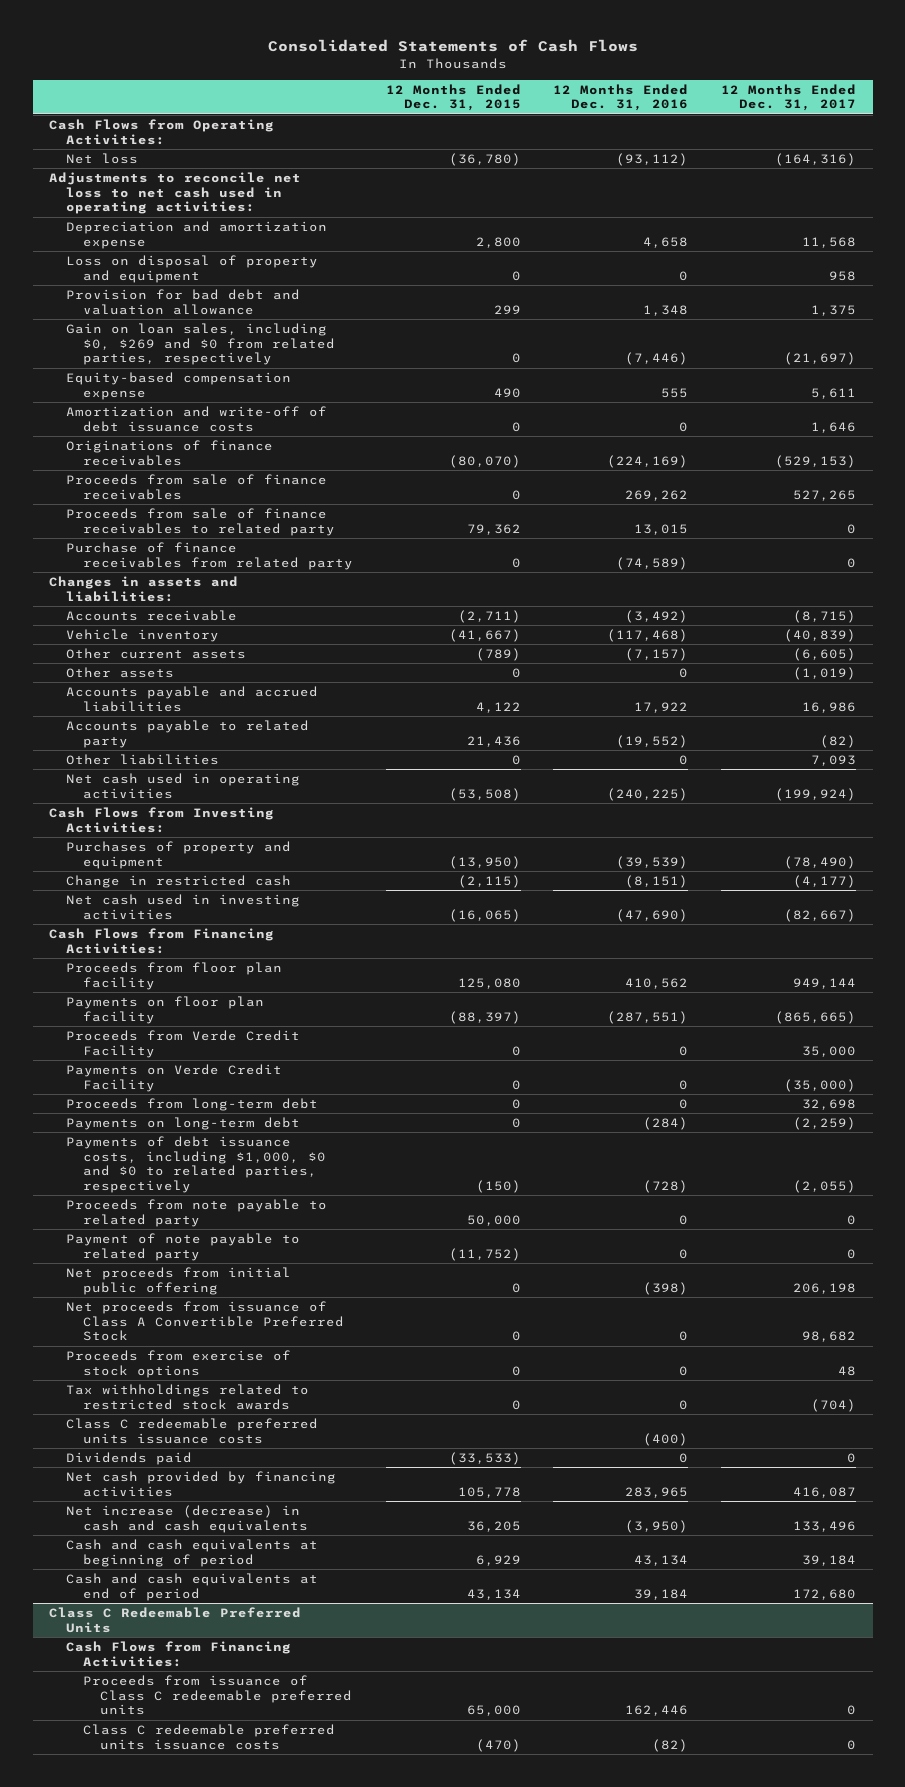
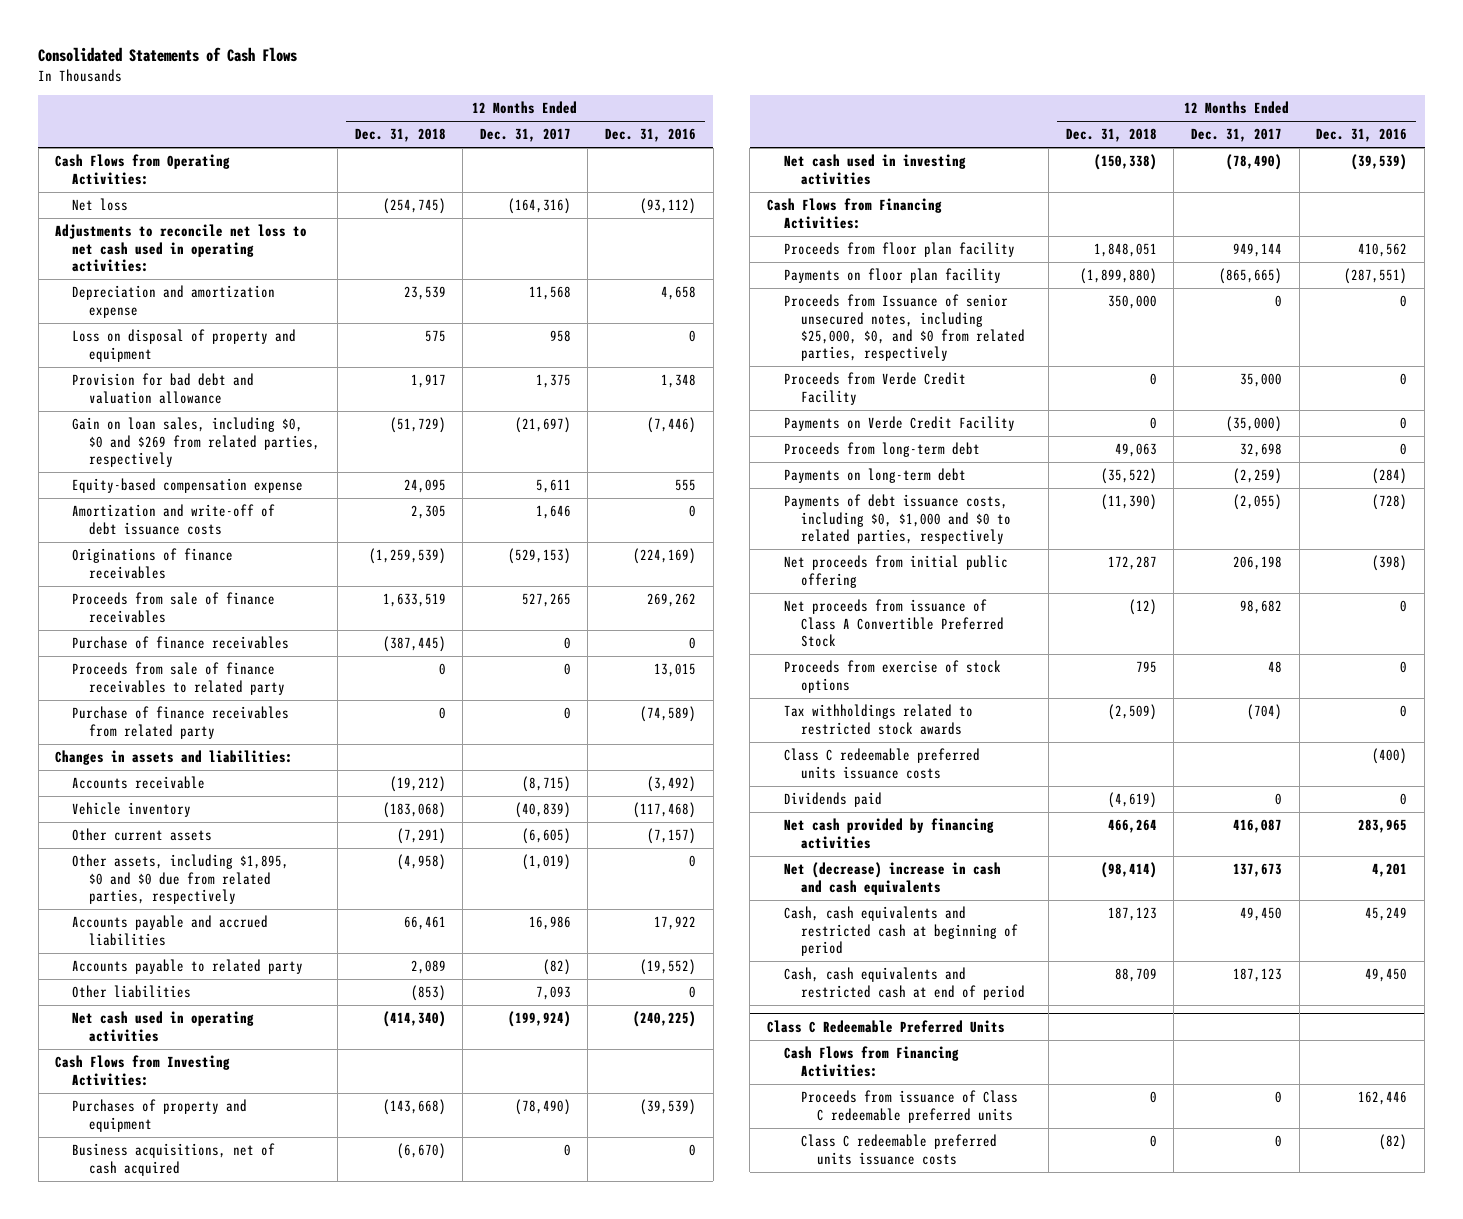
- | 12 Months Ended Dec. 31, 2015 | 12 Months Ended Dec. 31, 2016 | 12 Months Ended Dec. 31, 2017
+ | 12 Months Ended Dec. 31, 2018 | 12 Months Ended Dec. 31, 2017 | 12 Months Ended Dec. 31, 2016
- Gain on loan sales, including $0, $269 and $0 from related parties, respectively | 0 | (7,446) | (21,697)
+ Gain on loan sales, including $0, $0 and $269 from related parties, respectively | (51,729) | (21,697) | (7,446)
+ Purchase of finance receivables | (387,445) | 0 | 0
- Other assets | 0 | 0 | (1,019)
+ Other assets, including $1,895, $0 and $0 due from related parties, respectively | (4,958) | (1,019) | 0
- Change in restricted cash | (2,115) | (8,151) | (4,177)
- Net cash used in investing activities | (16,065) | (47,690) | (82,667)
+ Business acquisitions, net of cash acquired | (6,670) | 0 | 0
+ Net cash used in investing activities | (150,338) | (78,490) | (39,539)
+ Proceeds from Issuance of senior unsecured notes, including $25,000, $0, and $0 from related parties, respectively | 350,000 | 0 | 0
- Payments of debt issuance costs, including $1,000, $0 and $0 to related parties, respectively | (150) | (728) | (2,055)
- Proceeds from note payable to related party | 50,000 | 0 | 0
- Payment of note payable to related party | (11,752) | 0 | 0
+ Payments of debt issuance costs, including $0, $1,000 and $0 to related parties, respectively | (11,390) | (2,055) | (728)
- Net increase (decrease) in cash and cash equivalents | 36,205 | (3,950) | 133,496
- Cash and cash equivalents at beginning of period | 6,929 | 43,134 | 39,184
- Cash and cash equivalents at end of period | 43,134 | 39,184 | 172,680
+ Net (decrease) increase in cash and cash equivalents | (98,414) | 137,673 | 4,201
+ Cash, cash equivalents and restricted cash at beginning of period | 187,123 | 49,450 | 45,249
+ Cash, cash equivalents and restricted cash at end of period | 88,709 | 187,123 | 49,450

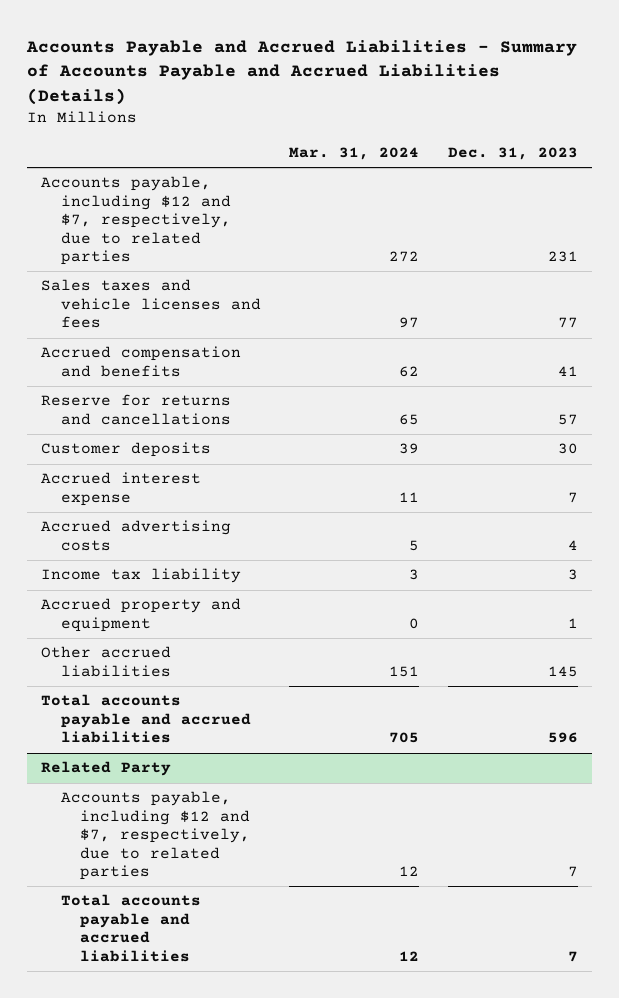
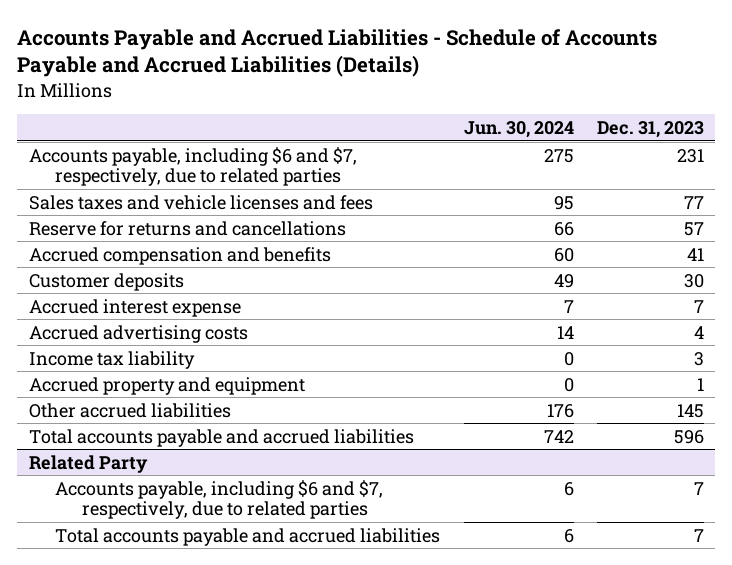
- Accounts Payable and Accrued Liabilities - Summary of Accounts Payable and Accrued Liabilities (Details)
+ Accounts Payable and Accrued Liabilities - Schedule of Accounts Payable and Accrued Liabilities (Details)
- | Mar. 31, 2024 | Dec. 31, 2023
+ | Jun. 30, 2024 | Dec. 31, 2023
- Accounts payable, including $12 and $7, respectively, due to related parties | 272 | 231
+ Accounts payable, including $6 and $7, respectively, due to related parties | 275 | 231
moved down: Accrued compensation and benefits | 60 | 41
@ Related Party
- Accounts payable, including $12 and $7, respectively, due to related parties | 12 | 7
+ Accounts payable, including $6 and $7, respectively, due to related parties | 6 | 7

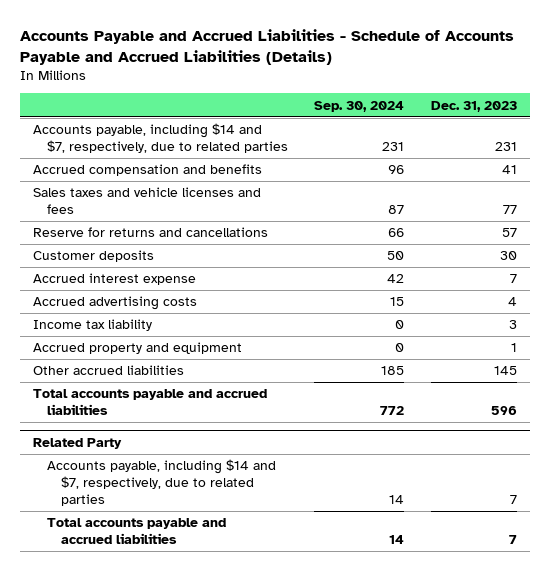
- | Jun. 30, 2024 | Dec. 31, 2023
+ | Sep. 30, 2024 | Dec. 31, 2023
- Accounts payable, including $6 and $7, respectively, due to related parties | 275 | 231
+ Accounts payable, including $14 and $7, respectively, due to related parties | 231 | 231
moved up: Accrued compensation and benefits | 96 | 41
@ Related Party
- Accounts payable, including $6 and $7, respectively, due to related parties | 6 | 7
+ Accounts payable, including $14 and $7, respectively, due to related parties | 14 | 7

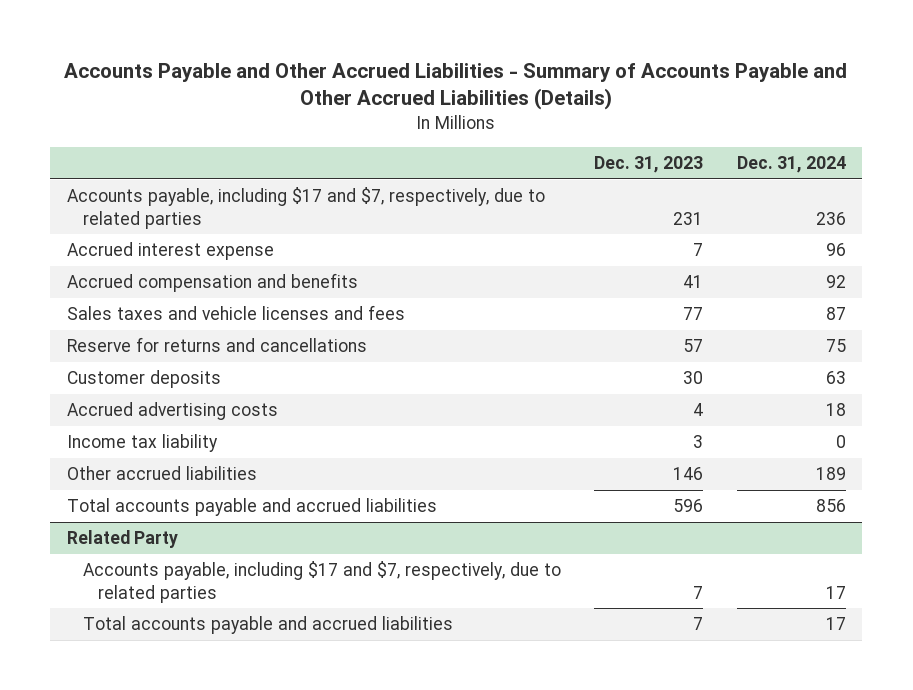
- Accounts Payable and Accrued Liabilities - Schedule of Accounts Payable and Accrued Liabilities (Details)
+ Accounts Payable and Other Accrued Liabilities - Summary of Accounts Payable and Other Accrued Liabilities (Details)
- | Sep. 30, 2024 | Dec. 31, 2023
+ | Dec. 31, 2023 | Dec. 31, 2024
- Accounts payable, including $14 and $7, respectively, due to related parties | 231 | 231
+ Accounts payable, including $17 and $7, respectively, due to related parties | 231 | 236
moved up: Accrued interest expense | 7 | 96
- Accrued property and equipment | 0 | 1
- Other accrued liabilities | 185 | 145
+ Other accrued liabilities | 146 | 189
@ Related Party
- Accounts payable, including $14 and $7, respectively, due to related parties | 14 | 7
+ Accounts payable, including $17 and $7, respectively, due to related parties | 7 | 17

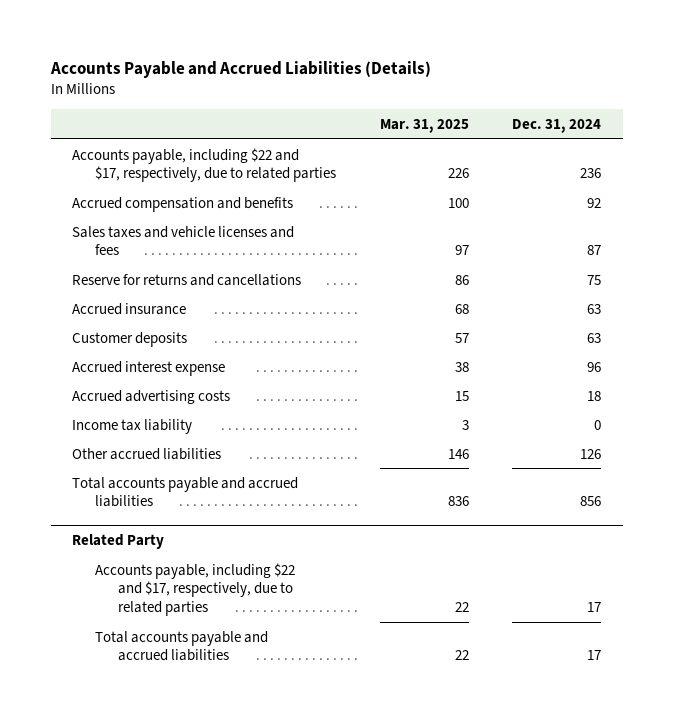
- Accounts Payable and Other Accrued Liabilities - Summary of Accounts Payable and Other Accrued Liabilities (Details)
+ Accounts Payable and Accrued Liabilities (Details)
- | Dec. 31, 2023 | Dec. 31, 2024
+ | Mar. 31, 2025 | Dec. 31, 2024
- Accounts payable, including $17 and $7, respectively, due to related parties | 231 | 236
+ Accounts payable, including $22 and $17, respectively, due to related parties | 226 | 236
+ Accrued insurance | 68 | 63
moved down: Accrued interest expense | 38 | 96
- Other accrued liabilities | 146 | 189
+ Other accrued liabilities | 146 | 126
@ Related Party
- Accounts payable, including $17 and $7, respectively, due to related parties | 7 | 17
+ Accounts payable, including $22 and $17, respectively, due to related parties | 22 | 17

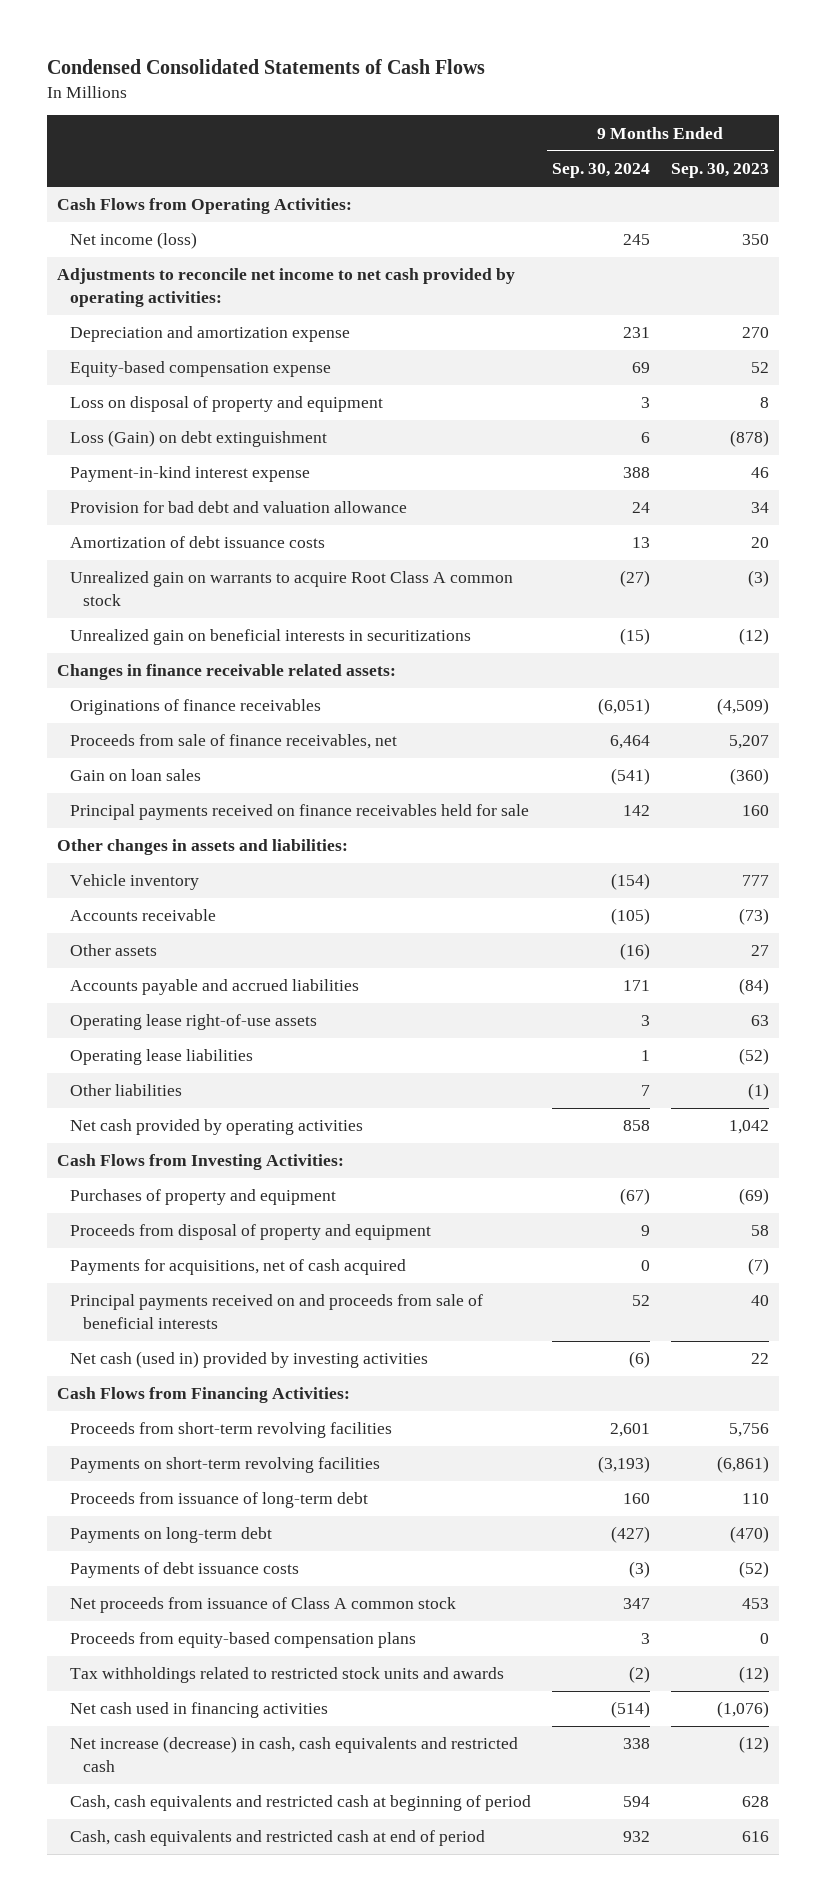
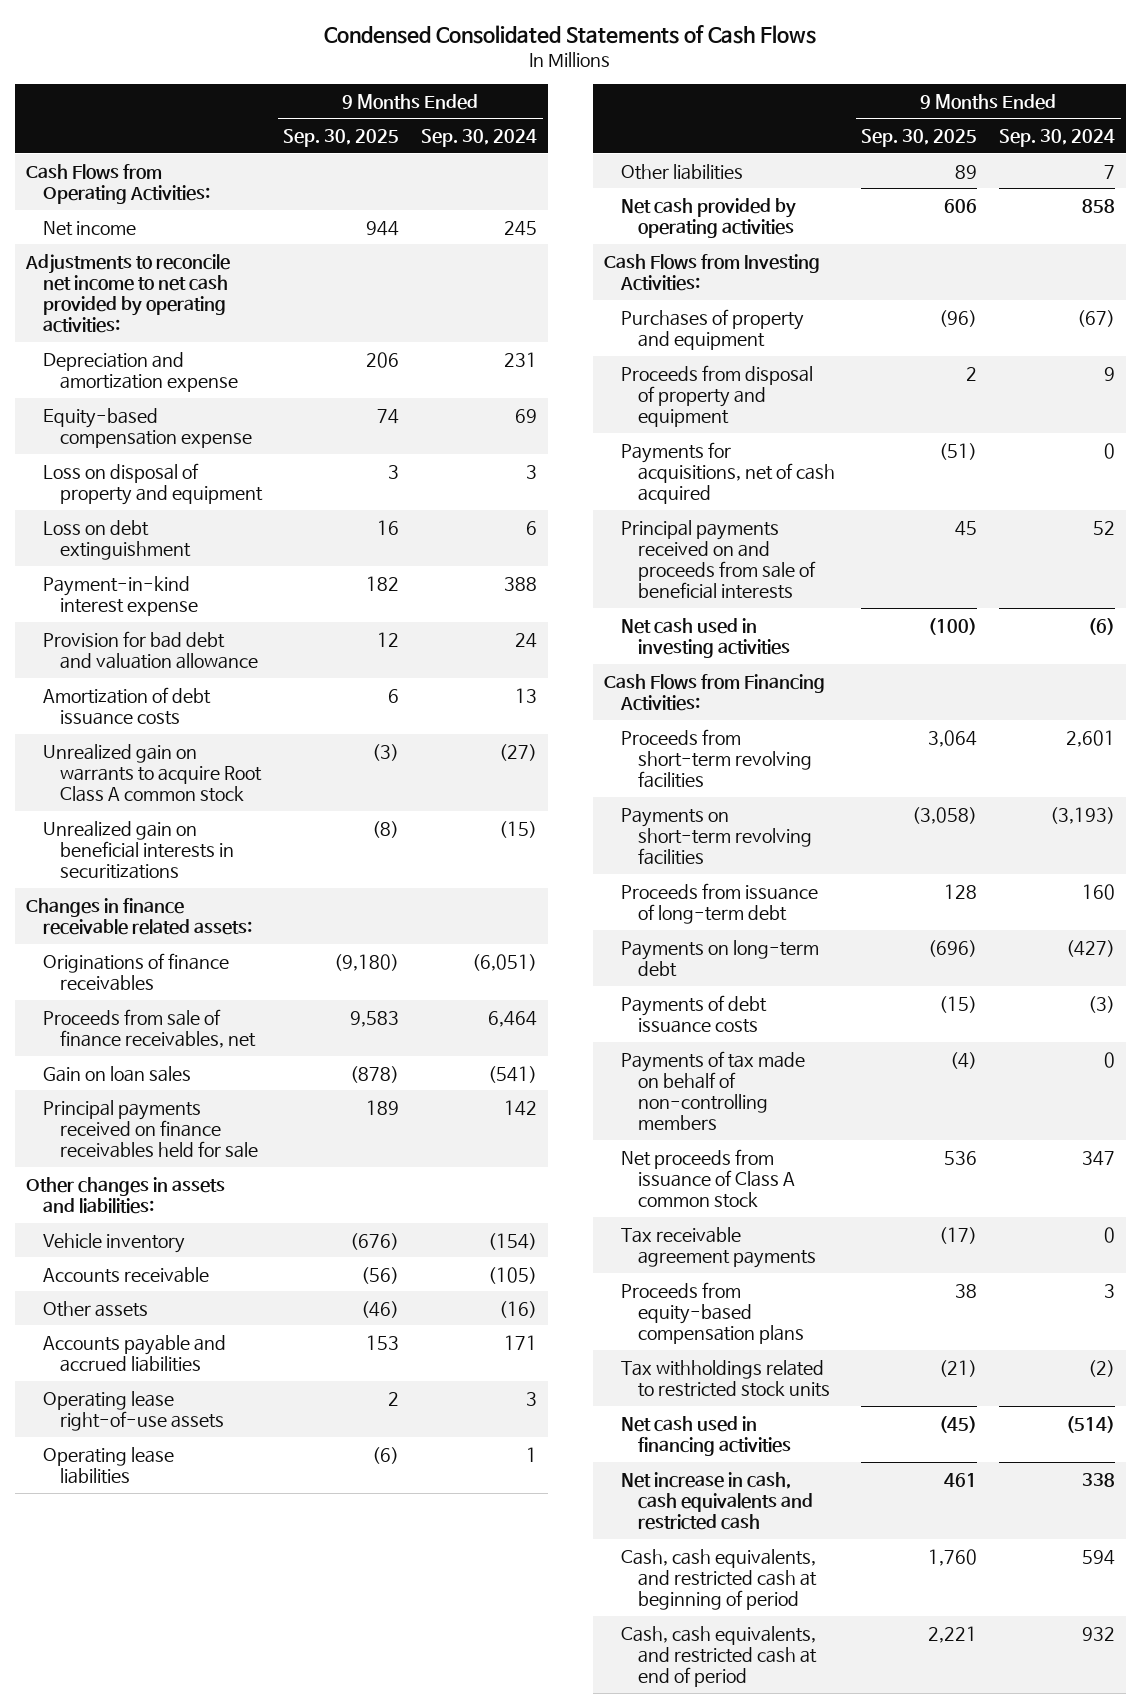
- | 9 Months Ended Sep. 30, 2024 | 9 Months Ended Sep. 30, 2023
+ | 9 Months Ended Sep. 30, 2025 | 9 Months Ended Sep. 30, 2024
- Net income (loss) | 245 | 350
+ Net income | 944 | 245
- Loss (Gain) on debt extinguishment | 6 | (878)
+ Loss on debt extinguishment | 16 | 6
- Net cash (used in) provided by investing activities | (6) | 22
+ Net cash used in investing activities | (100) | (6)
+ Payments of tax made on behalf of non-controlling members | (4) | 0
+ Tax receivable agreement payments | (17) | 0
- Tax withholdings related to restricted stock units and awards | (2) | (12)
+ Tax withholdings related to restricted stock units | (21) | (2)
- Net increase (decrease) in cash, cash equivalents and restricted cash | 338 | (12)
- Cash, cash equivalents and restricted cash at beginning of period | 594 | 628
- Cash, cash equivalents and restricted cash at end of period | 932 | 616
+ Net increase in cash, cash equivalents and restricted cash | 461 | 338
+ Cash, cash equivalents, and restricted cash at beginning of period | 1,760 | 594
+ Cash, cash equivalents, and restricted cash at end of period | 2,221 | 932

